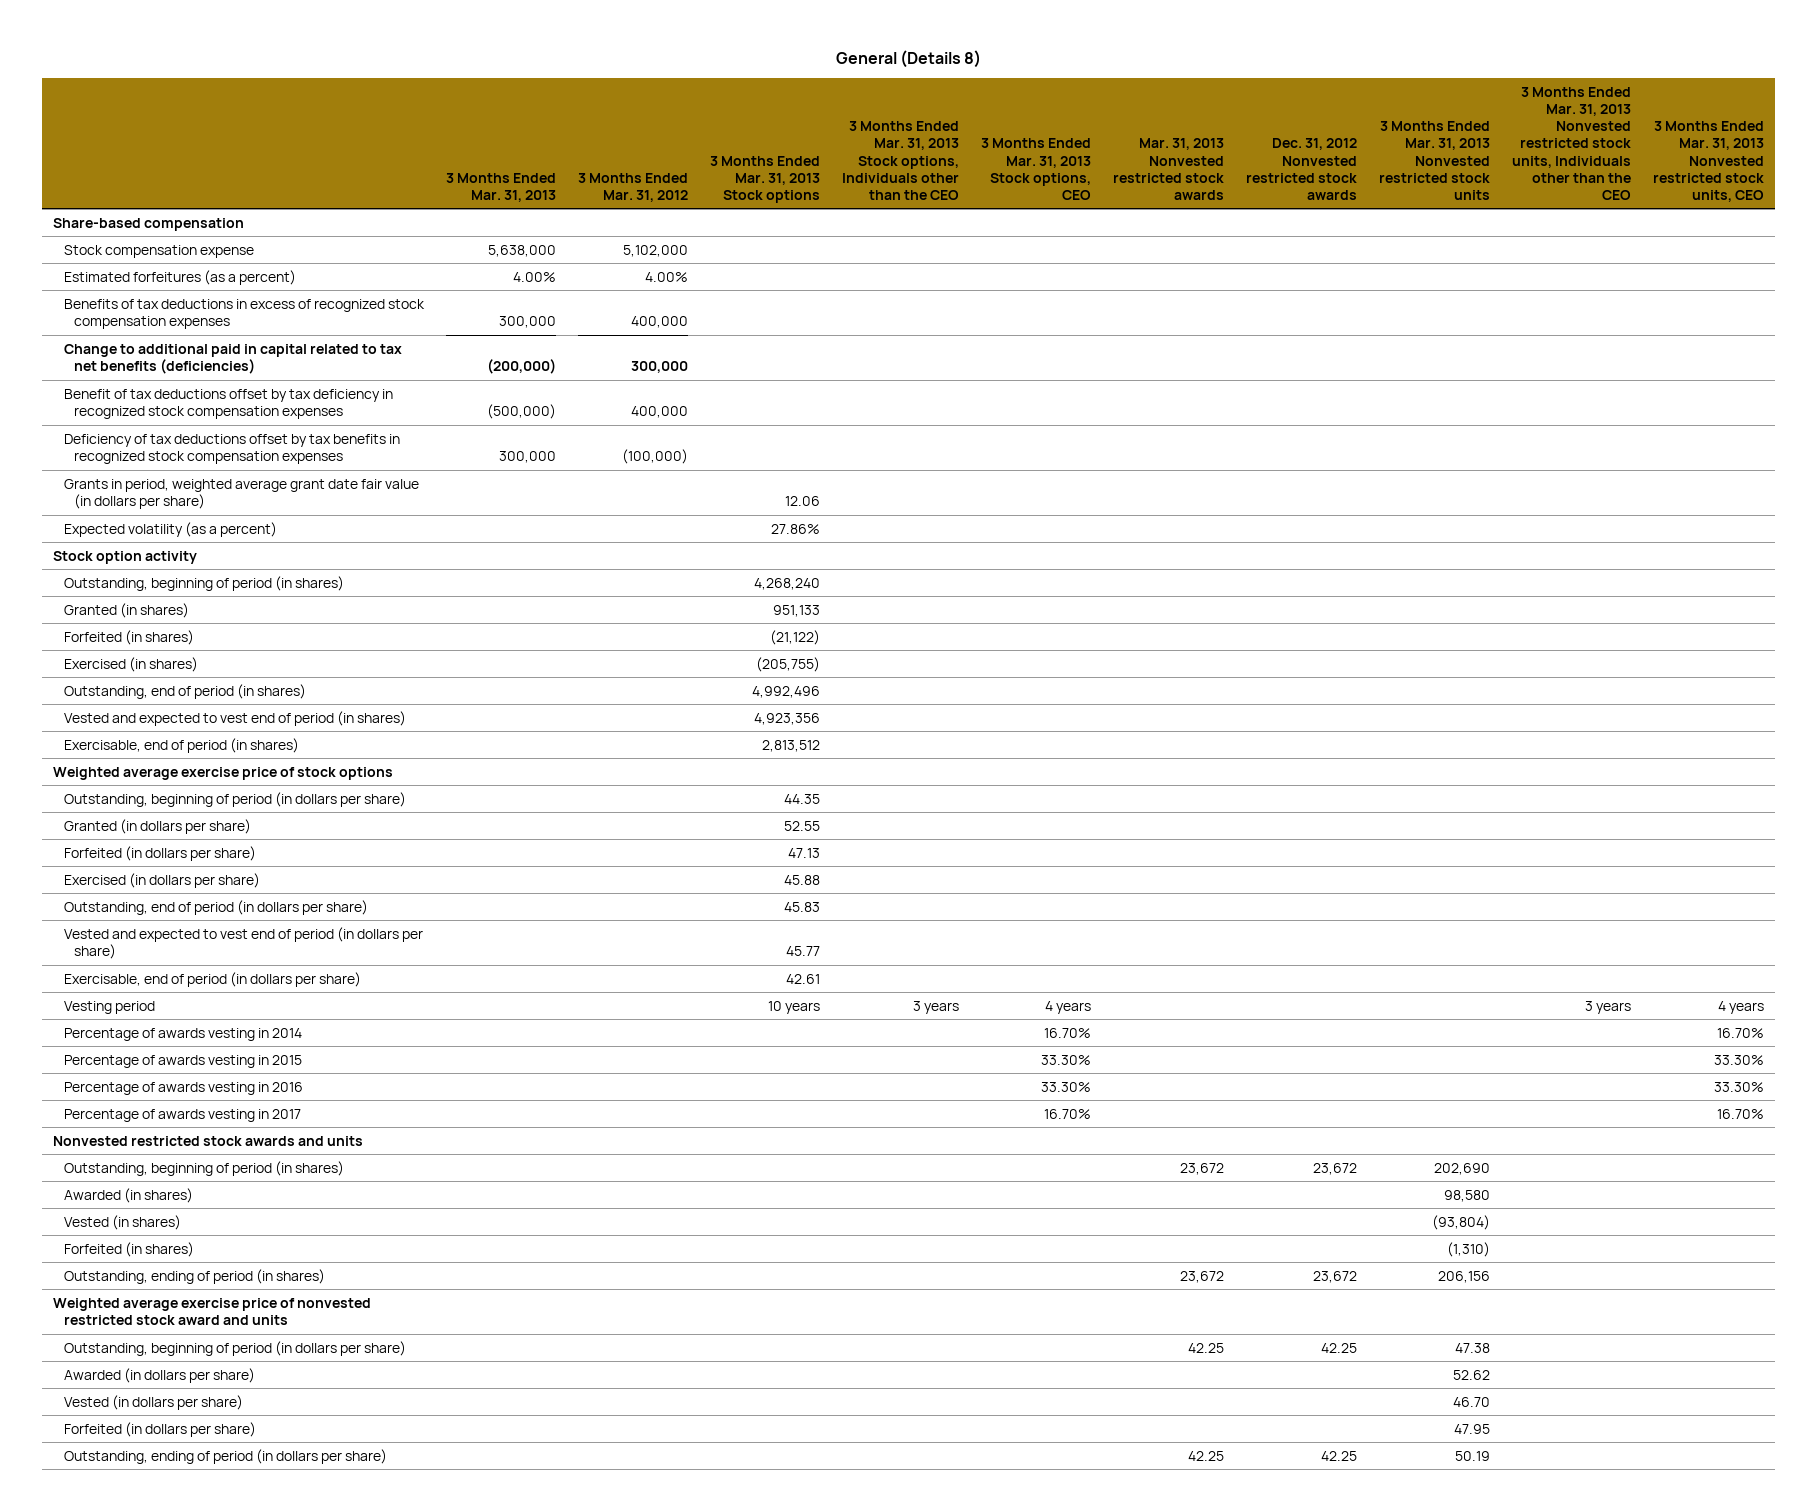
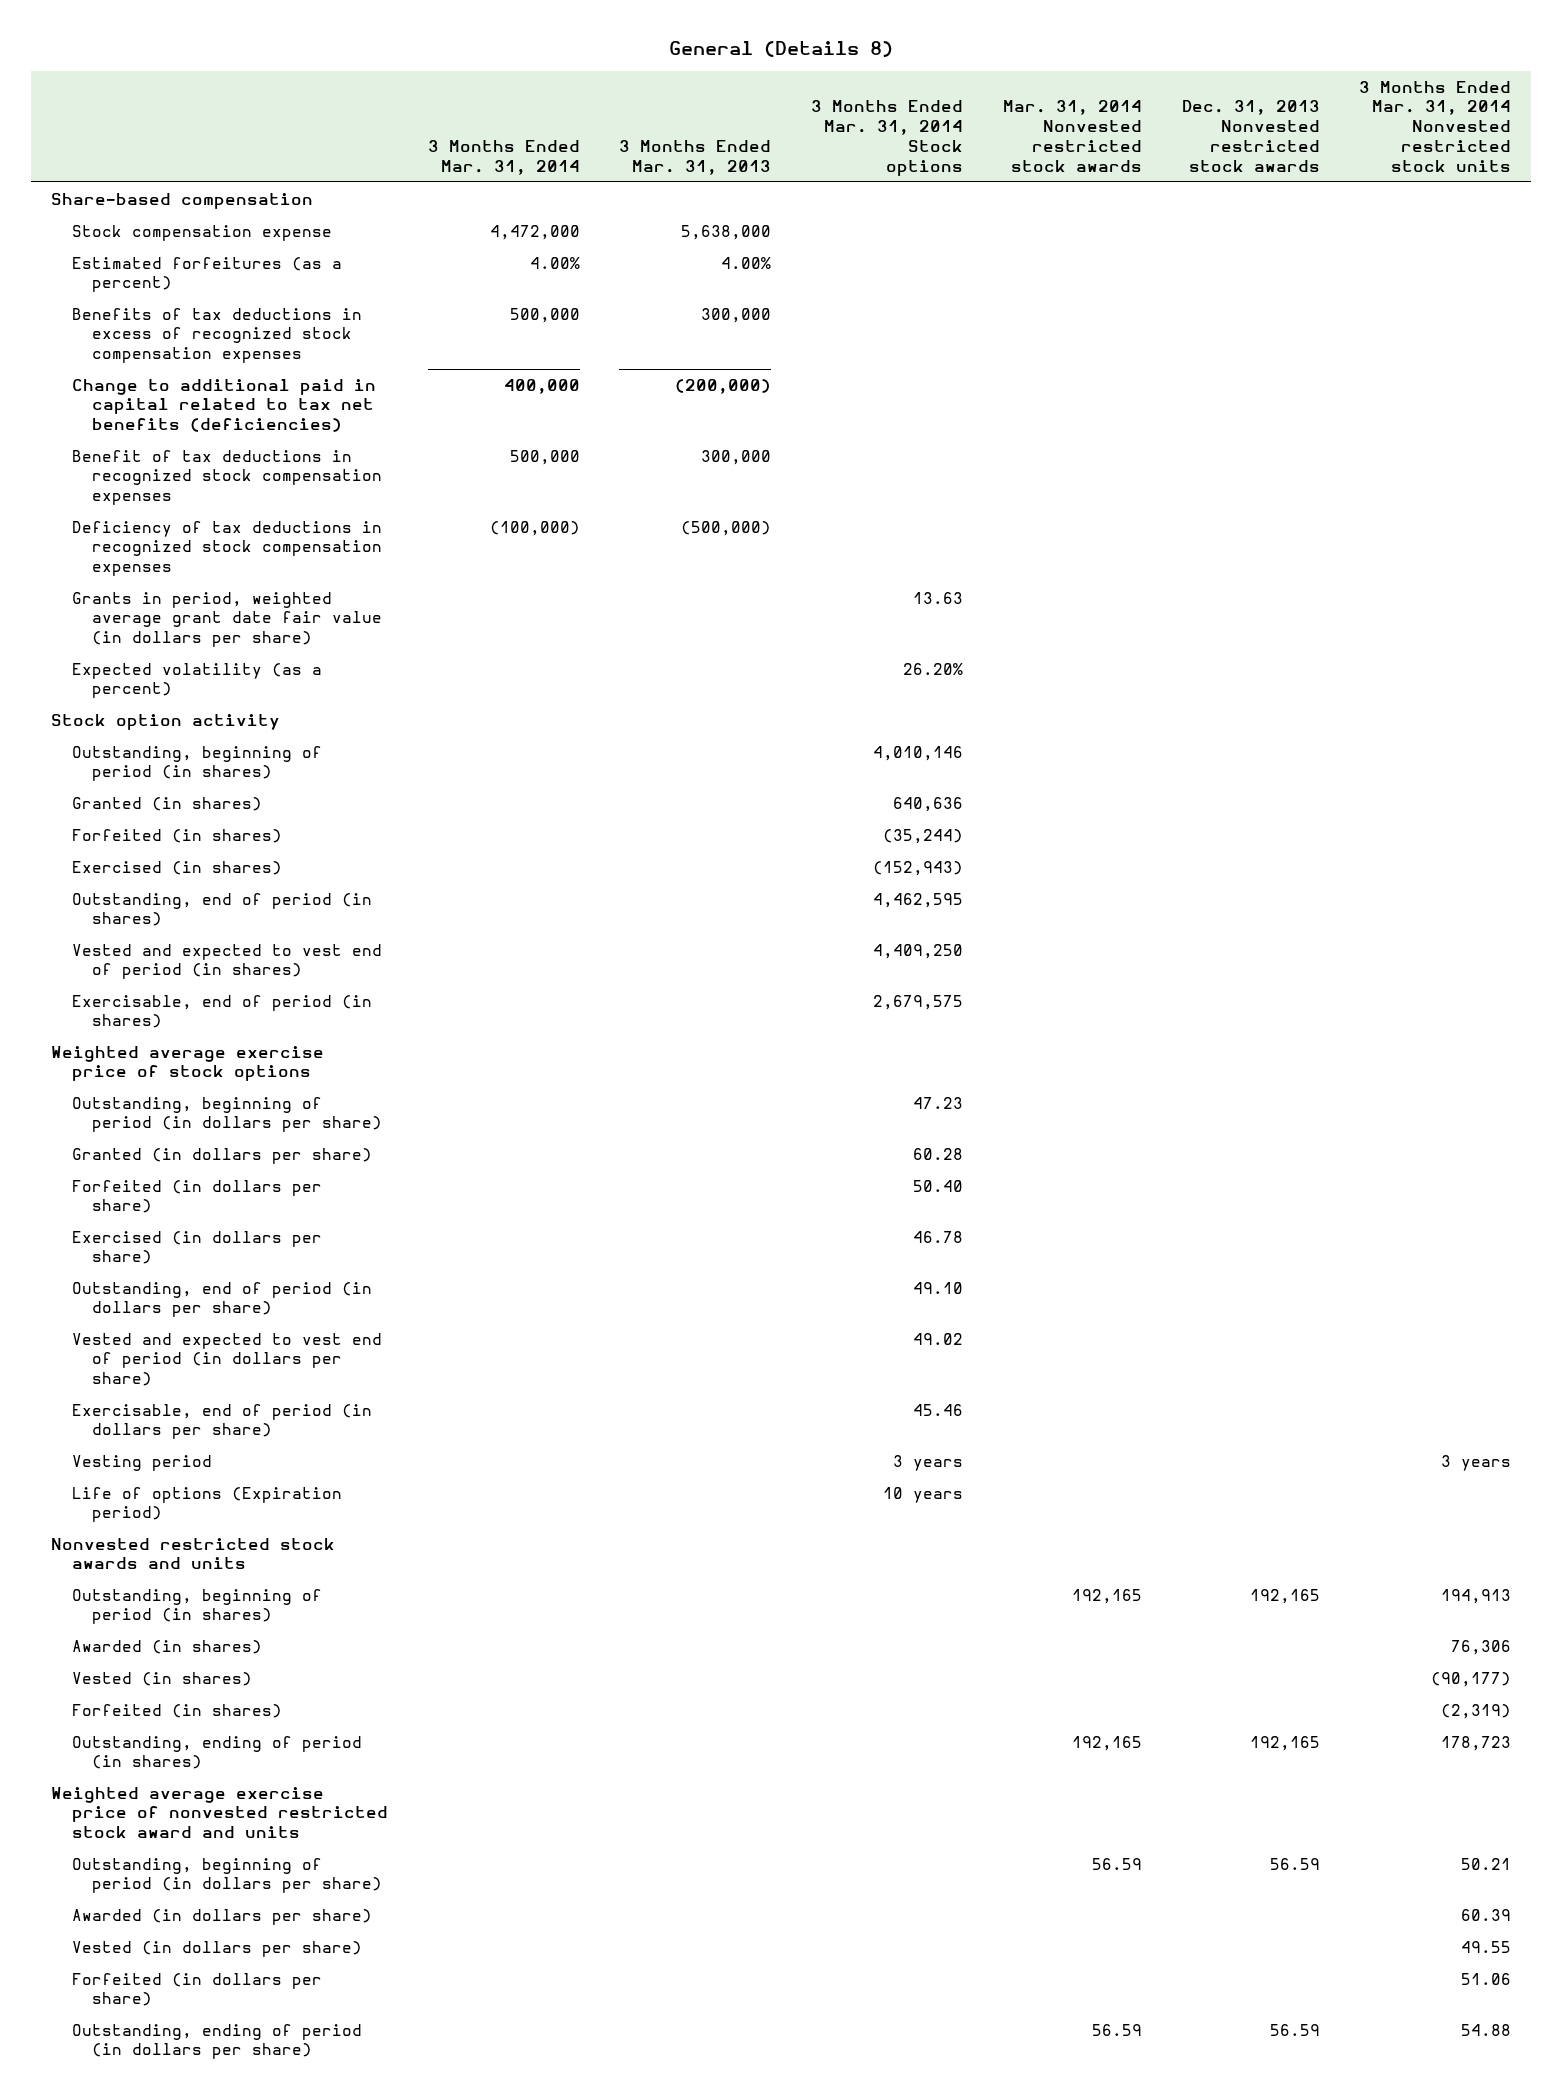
- | 3 Months Ended Mar. 31, 2013 | 3 Months Ended Mar. 31, 2012 | 3 Months Ended Mar. 31, 2013 Stock options | 3 Months Ended Mar. 31, 2013 Stock options, Individuals other than the CEO | 3 Months Ended Mar. 31, 2013 Stock options, CEO | Mar. 31, 2013 Nonvested restricted stock awards | Dec. 31, 2012 Nonvested restricted stock awards | 3 Months Ended Mar. 31, 2013 Nonvested restricted stock units | 3 Months Ended Mar. 31, 2013 Nonvested restricted stock units, Individuals other than the CEO | 3 Months Ended Mar. 31, 2013 Nonvested restricted stock units, CEO
+ | 3 Months Ended Mar. 31, 2014 | 3 Months Ended Mar. 31, 2013 | 3 Months Ended Mar. 31, 2014 Stock options | Mar. 31, 2014 Nonvested restricted stock awards | Dec. 31, 2013 Nonvested restricted stock awards | 3 Months Ended Mar. 31, 2014 Nonvested restricted stock units
- Benefit of tax deductions offset by tax deficiency in recognized stock compensation expenses | (500,000) | 400,000 | | | | | | | |
- Deficiency of tax deductions offset by tax benefits in recognized stock compensation expenses | 300,000 | (100,000) | | | | | | | |
+ Benefit of tax deductions in recognized stock compensation expenses | 500,000 | 300,000 | | | |
+ Deficiency of tax deductions in recognized stock compensation expenses | (100,000) | (500,000) | | | |
- Percentage of awards vesting in 2014 | | | | | 16.70% | | | | | 16.70%
- Percentage of awards vesting in 2015 | | | | | 33.30% | | | | | 33.30%
- Percentage of awards vesting in 2016 | | | | | 33.30% | | | | | 33.30%
- Percentage of awards vesting in 2017 | | | | | 16.70% | | | | | 16.70%
+ Life of options (Expiration period) | | | 10 years | | |

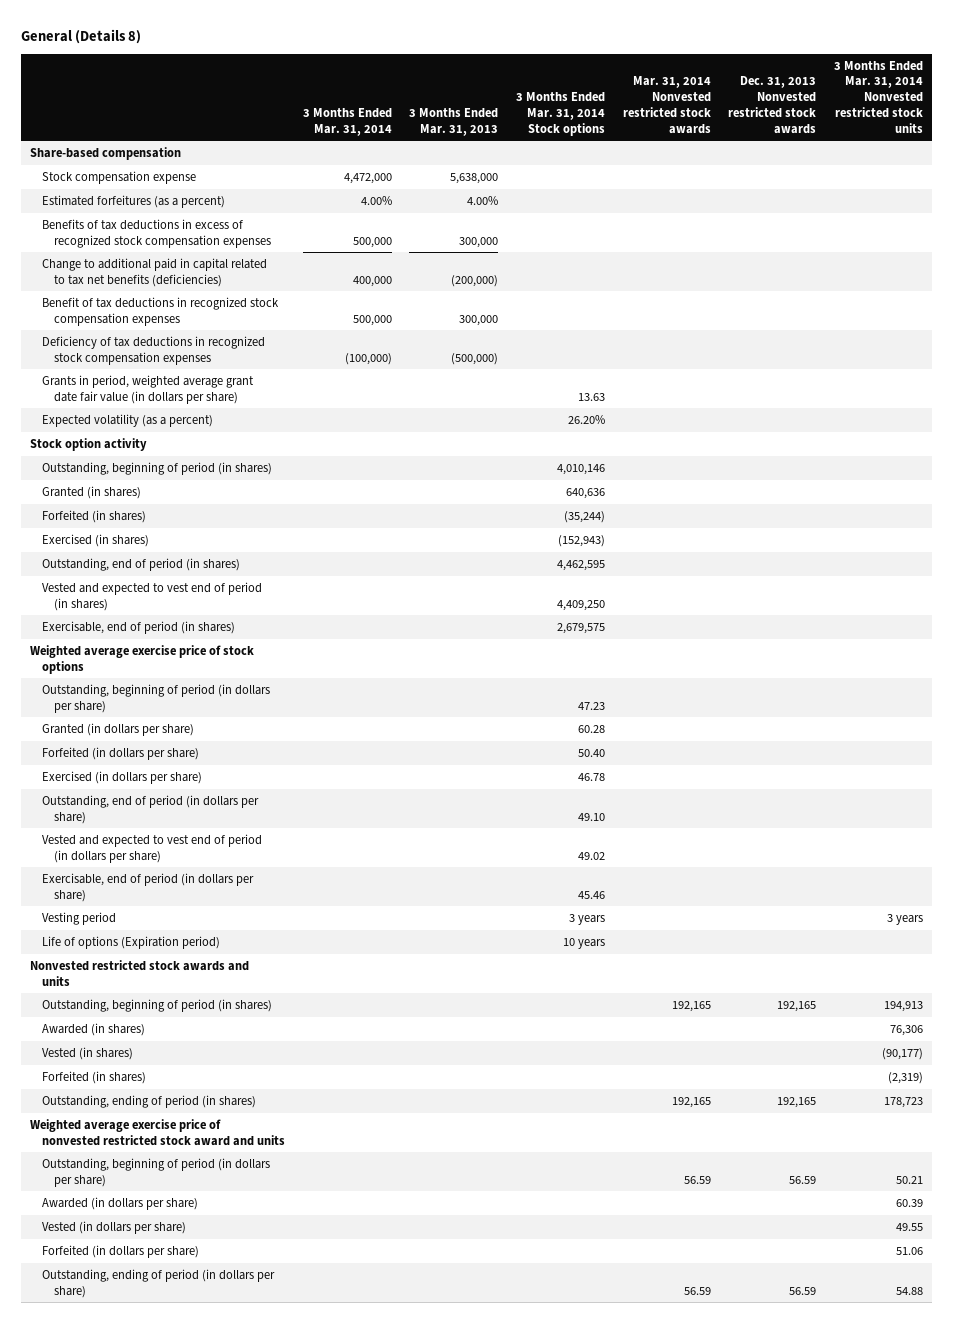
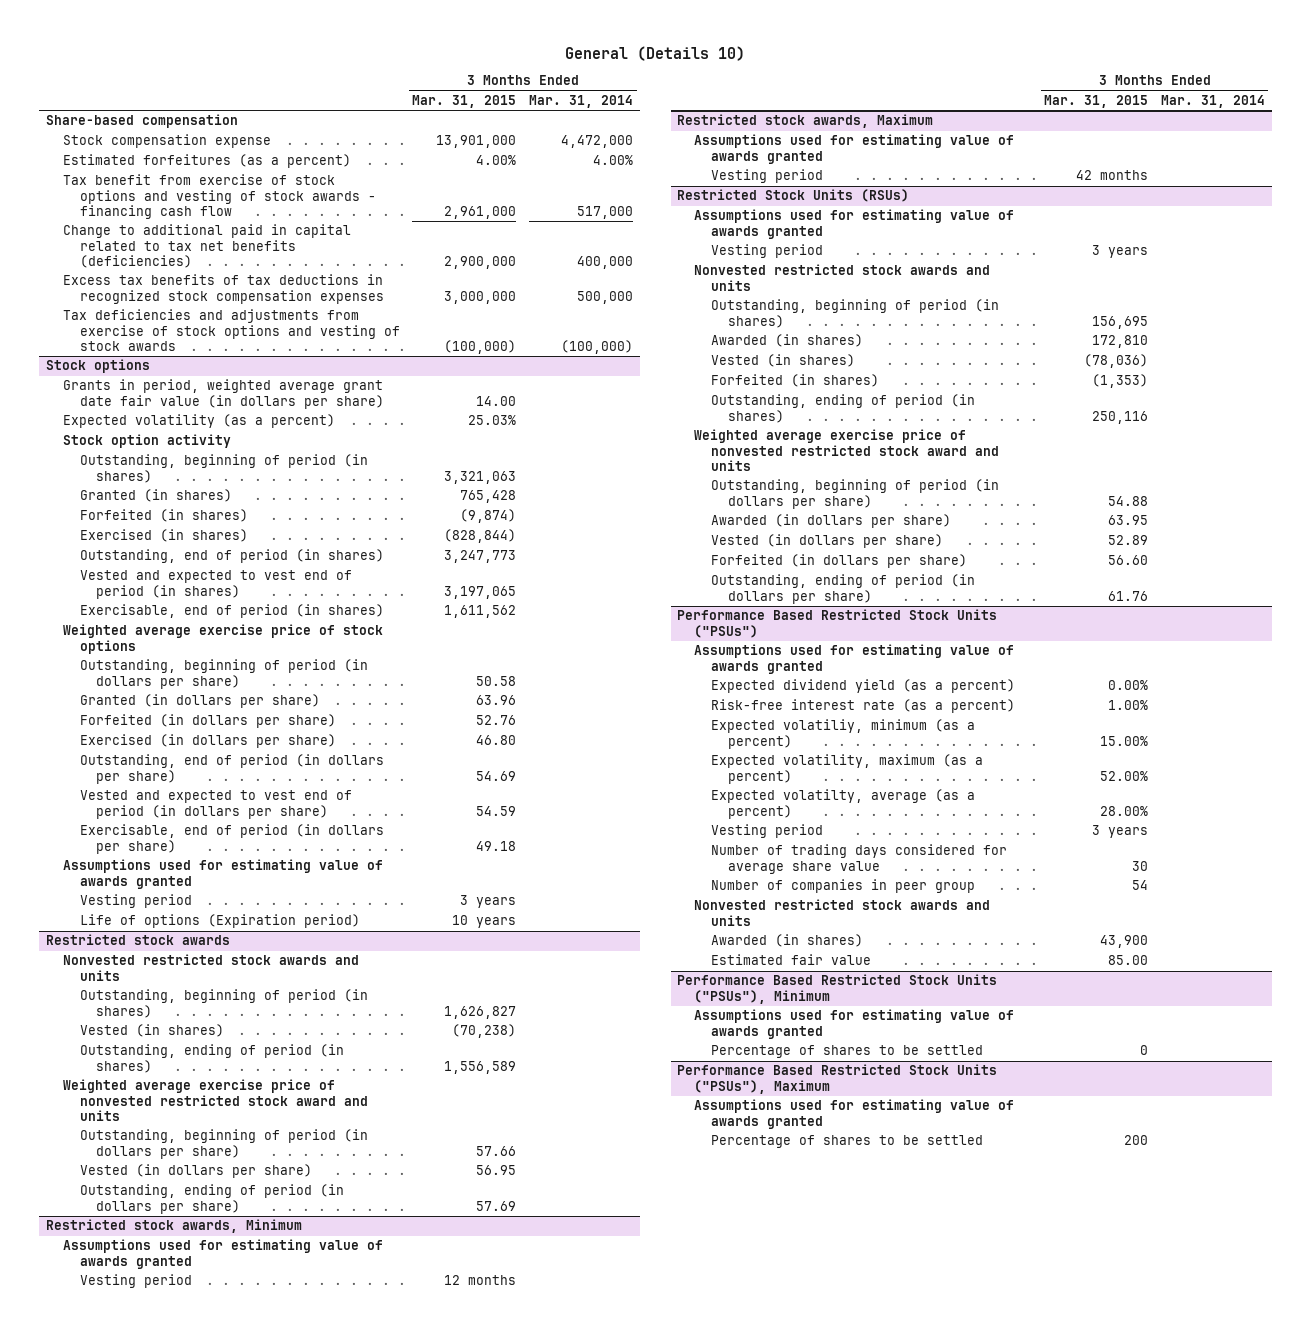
- General (Details 8)
+ General (Details 10)
- | 3 Months Ended Mar. 31, 2014 | 3 Months Ended Mar. 31, 2013 | 3 Months Ended Mar. 31, 2014 Stock options | Mar. 31, 2014 Nonvested restricted stock awards | Dec. 31, 2013 Nonvested restricted stock awards | 3 Months Ended Mar. 31, 2014 Nonvested restricted stock units
+ | 3 Months Ended Mar. 31, 2015 | 3 Months Ended Mar. 31, 2014
- Benefits of tax deductions in excess of recognized stock compensation expenses | 500,000 | 300,000 | | | |
+ Tax benefit from exercise of stock options and vesting of stock awards - financing cash flow | 2,961,000 | 517,000
- Benefit of tax deductions in recognized stock compensation expenses | 500,000 | 300,000 | | | |
- Deficiency of tax deductions in recognized stock compensation expenses | (100,000) | (500,000) | | | |
- Grants in period, weighted average grant date fair value (in dollars per share) | | | 13.63 | | |
- Expected volatility (as a percent) | | | 26.20% | | |
- Stock option activity
- Outstanding, beginning of period (in shares) | | | 4,010,146 | | |
- Granted (in shares) | | | 640,636 | | |
- Forfeited (in shares) | | | (35,244) | | |
- Exercised (in shares) | | | (152,943) | | |
- Outstanding, end of period (in shares) | | | 4,462,595 | | |
- Vested and expected to vest end of period (in shares) | | | 4,409,250 | | |
- Exercisable, end of period (in shares) | | | 2,679,575 | | |
- Weighted average exercise price of stock options
- Outstanding, beginning of period (in dollars per share) | | | 47.23 | | |
- Granted (in dollars per share) | | | 60.28 | | |
- Forfeited (in dollars per share) | | | 50.40 | | |
- Exercised (in dollars per share) | | | 46.78 | | |
- Outstanding, end of period (in dollars per share) | | | 49.10 | | |
- Vested and expected to vest end of period (in dollars per share) | | | 49.02 | | |
- Exercisable, end of period (in dollars per share) | | | 45.46 | | |
- Vesting period | | | 3 years | | | 3 years
- Life of options (Expiration period) | | | 10 years | | |
- Nonvested restricted stock awards and units
- Outstanding, beginning of period (in shares) | | | | 192,165 | 192,165 | 194,913
- Awarded (in shares) | | | | | | 76,306
- Vested (in shares) | | | | | | (90,177)
- Forfeited (in shares) | | | | | | (2,319)
- Outstanding, ending of period (in shares) | | | | 192,165 | 192,165 | 178,723
- Weighted average exercise price of nonvested restricted stock award and units
- Outstanding, beginning of period (in dollars per share) | | | | 56.59 | 56.59 | 50.21
- Awarded (in dollars per share) | | | | | | 60.39
- Vested (in dollars per share) | | | | | | 49.55
- Forfeited (in dollars per share) | | | | | | 51.06
- Outstanding, ending of period (in dollars per share) | | | | 56.59 | 56.59 | 54.88
+ Excess tax benefits of tax deductions in recognized stock compensation expenses | 3,000,000 | 500,000
+ Tax deficiencies and adjustments from exercise of stock options and vesting of stock awards | (100,000) | (100,000)
+ Stock options
+ Grants in period, weighted average grant date fair value (in dollars per share) | 14.00 |
+ Expected volatility (as a percent) | 25.03% |
+ Stock option activity
+ Outstanding, beginning of period (in shares) | 3,321,063 |
+ Granted (in shares) | 765,428 |
+ Forfeited (in shares) | (9,874) |
+ Exercised (in shares) | (828,844) |
+ Outstanding, end of period (in shares) | 3,247,773 |
+ Vested and expected to vest end of period (in shares) | 3,197,065 |
+ Exercisable, end of period (in shares) | 1,611,562 |
+ Weighted average exercise price of stock options
+ Outstanding, beginning of period (in dollars per share) | 50.58 |
+ Granted (in dollars per share) | 63.96 |
+ Forfeited (in dollars per share) | 52.76 |
+ Exercised (in dollars per share) | 46.80 |
+ Outstanding, end of period (in dollars per share) | 54.69 |
+ Vested and expected to vest end of period (in dollars per share) | 54.59 |
+ Exercisable, end of period (in dollars per share) | 49.18 |
+ Assumptions used for estimating value of awards granted
+ Vesting period | 3 years |
+ Life of options (Expiration period) | 10 years |
+ Restricted stock awards
+ Nonvested restricted stock awards and units
+ Outstanding, beginning of period (in shares) | 1,626,827 |
+ Vested (in shares) | (70,238) |
+ Outstanding, ending of period (in shares) | 1,556,589 |
+ Weighted average exercise price of nonvested restricted stock award and units
+ Outstanding, beginning of period (in dollars per share) | 57.66 |
+ Vested (in dollars per share) | 56.95 |
+ Outstanding, ending of period (in dollars per share) | 57.69 |
+ Restricted stock awards, Minimum
+ Assumptions used for estimating value of awards granted
+ Vesting period | 12 months |
+ Restricted stock awards, Maximum
+ Assumptions used for estimating value of awards granted
+ Vesting period | 42 months |
+ Restricted Stock Units (RSUs)
+ Assumptions used for estimating value of awards granted
+ Vesting period | 3 years |
+ Nonvested restricted stock awards and units
+ Outstanding, beginning of period (in shares) | 156,695 |
+ Awarded (in shares) | 172,810 |
+ Vested (in shares) | (78,036) |
+ Forfeited (in shares) | (1,353) |
+ Outstanding, ending of period (in shares) | 250,116 |
+ Weighted average exercise price of nonvested restricted stock award and units
+ Outstanding, beginning of period (in dollars per share) | 54.88 |
+ Awarded (in dollars per share) | 63.95 |
+ Vested (in dollars per share) | 52.89 |
+ Forfeited (in dollars per share) | 56.60 |
+ Outstanding, ending of period (in dollars per share) | 61.76 |
+ Performance Based Restricted Stock Units ("PSUs")
+ Assumptions used for estimating value of awards granted
+ Expected dividend yield (as a percent) | 0.00% |
+ Risk-free interest rate (as a percent) | 1.00% |
+ Expected volatiliy, minimum (as a percent) | 15.00% |
+ Expected volatility, maximum (as a percent) | 52.00% |
+ Expected volatilty, average (as a percent) | 28.00% |
+ Vesting period | 3 years |
+ Number of trading days considered for average share value | 30 |
+ Number of companies in peer group | 54 |
+ Nonvested restricted stock awards and units
+ Awarded (in shares) | 43,900 |
+ Estimated fair value | 85.00 |
+ Performance Based Restricted Stock Units ("PSUs"), Minimum
+ Assumptions used for estimating value of awards granted
+ Percentage of shares to be settled | 0 |
+ Performance Based Restricted Stock Units ("PSUs"), Maximum
+ Assumptions used for estimating value of awards granted
+ Percentage of shares to be settled | 200 |

